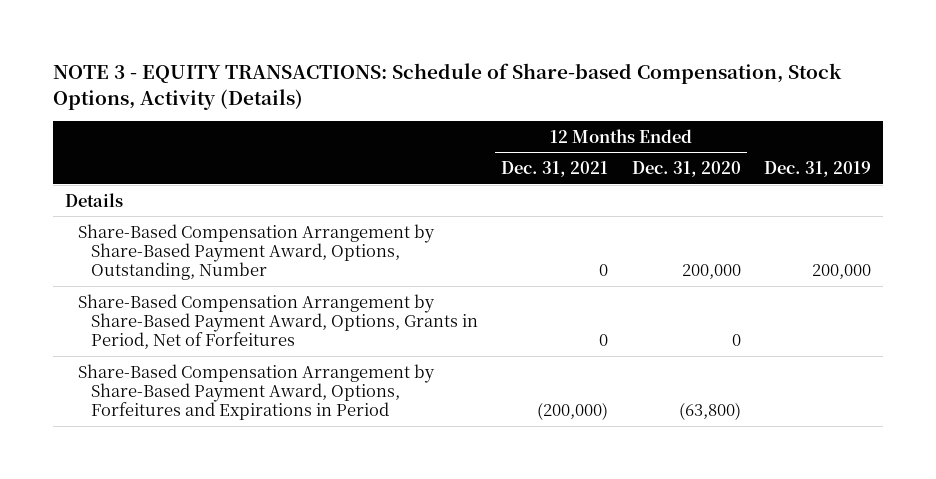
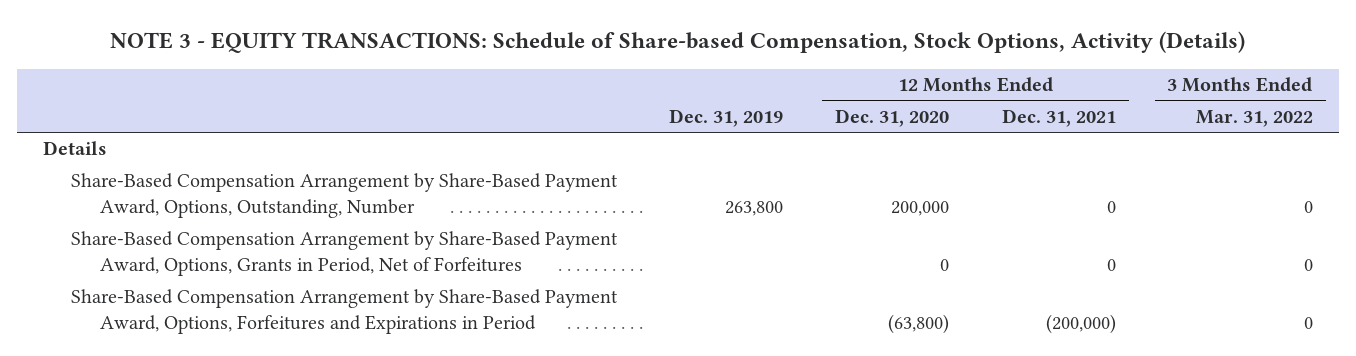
- | 12 Months Ended Dec. 31, 2021 | 12 Months Ended Dec. 31, 2020 | Dec. 31, 2019
+ | Dec. 31, 2019 | 12 Months Ended Dec. 31, 2020 | 12 Months Ended Dec. 31, 2021 | 3 Months Ended Mar. 31, 2022
- Share-Based Compensation Arrangement by Share-Based Payment Award, Options, Outstanding, Number | 0 | 200,000 | 200,000
+ Share-Based Compensation Arrangement by Share-Based Payment Award, Options, Outstanding, Number | 263,800 | 200,000 | 0 | 0

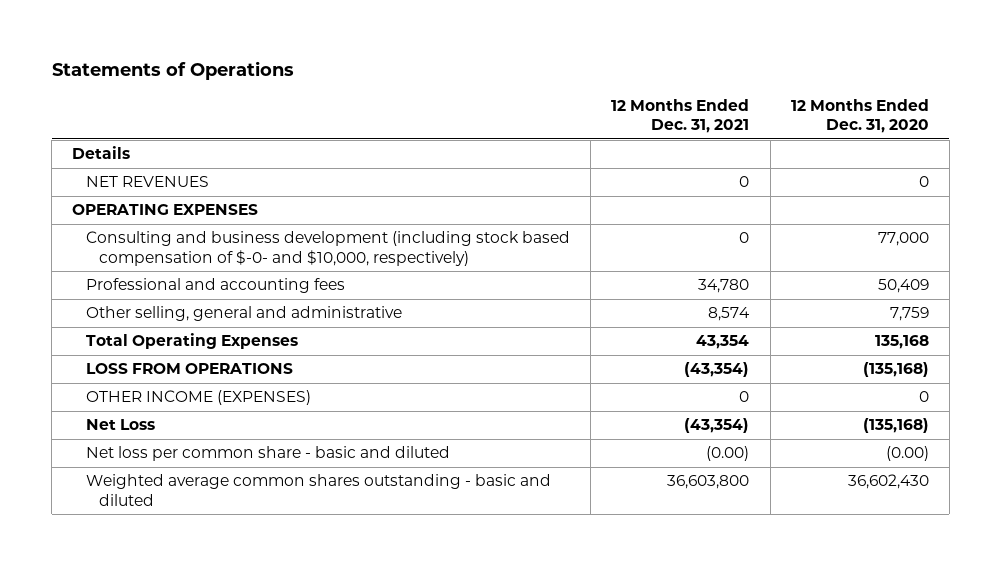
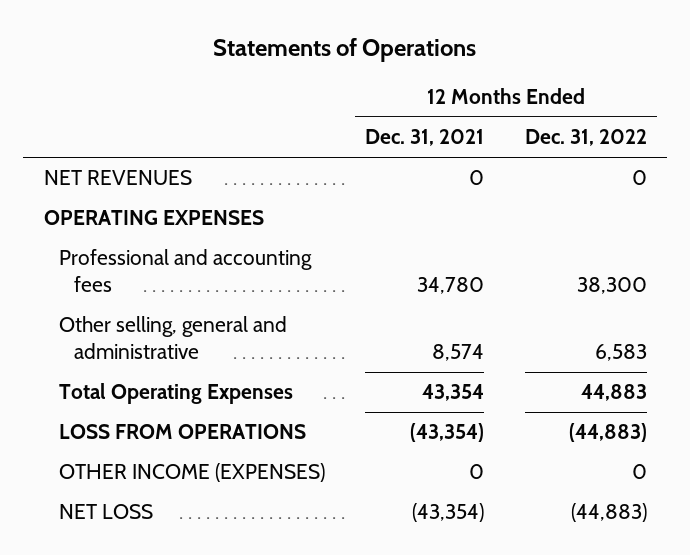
- | 12 Months Ended Dec. 31, 2021 | 12 Months Ended Dec. 31, 2020
+ | 12 Months Ended Dec. 31, 2021 | 12 Months Ended Dec. 31, 2022
- Details
- Consulting and business development (including stock based compensation of $-0- and $10,000, respectively) | 0 | 77,000
- Net Loss | (43,354) | (135,168)
- Net loss per common share - basic and diluted | (0.00) | (0.00)
- Weighted average common shares outstanding - basic and diluted | 36,603,800 | 36,602,430
+ NET LOSS | (43,354) | (44,883)

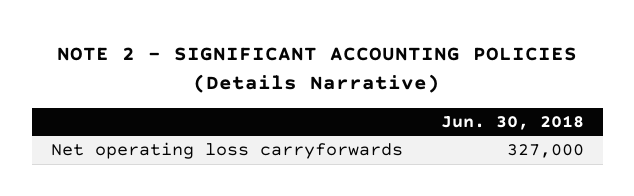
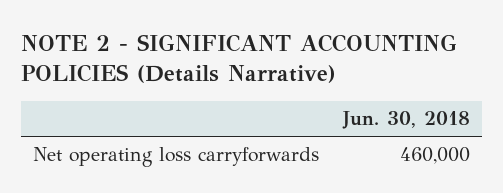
- Net operating loss carryforwards | 327,000
+ Net operating loss carryforwards | 460,000

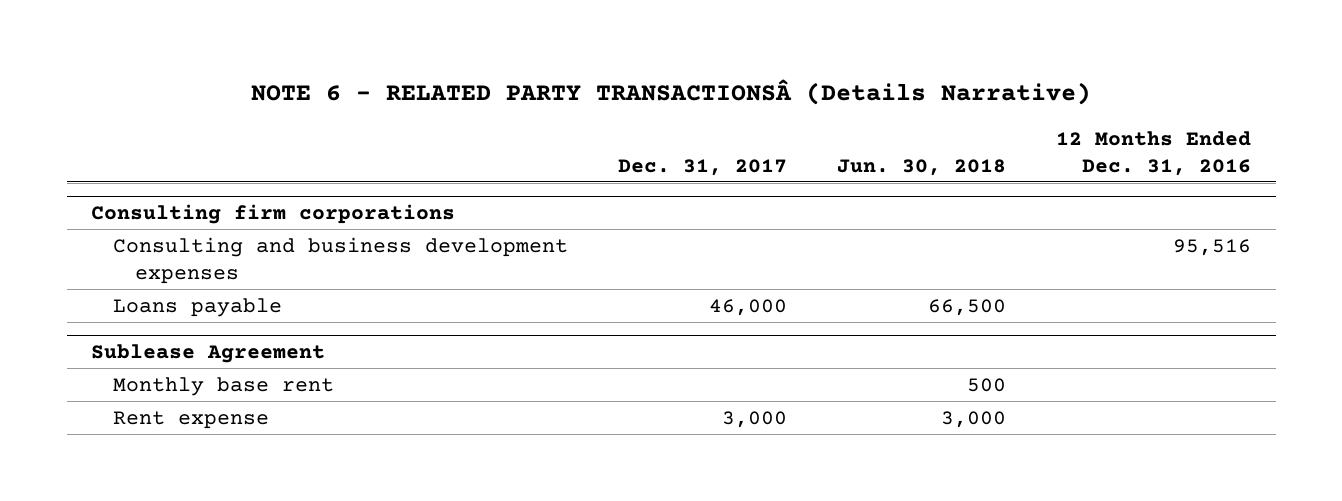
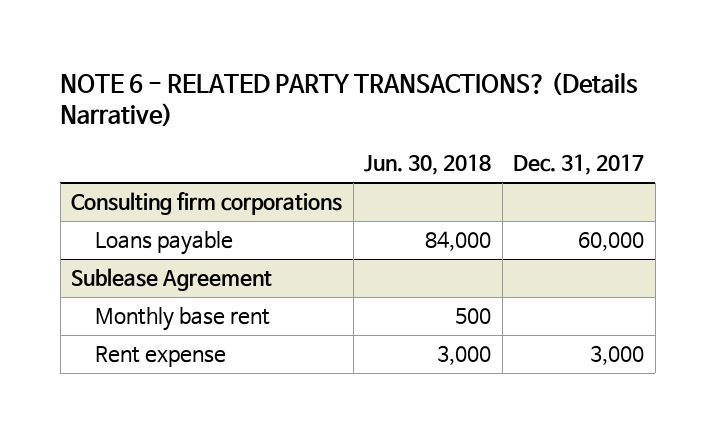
- NOTE 6 - RELATED PARTY TRANSACTIONSÂ (Details Narrative)
+ NOTE 6 - RELATED PARTY TRANSACTIONS? (Details Narrative)
- | Dec. 31, 2017 | Jun. 30, 2018 | 12 Months Ended Dec. 31, 2016
+ | Jun. 30, 2018 | Dec. 31, 2017
@ Consulting firm corporations
- Consulting and business development expenses | | | 95,516
- Loans payable | 46,000 | 66,500 |
+ Loans payable | 84,000 | 60,000

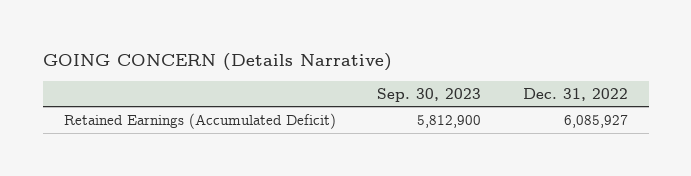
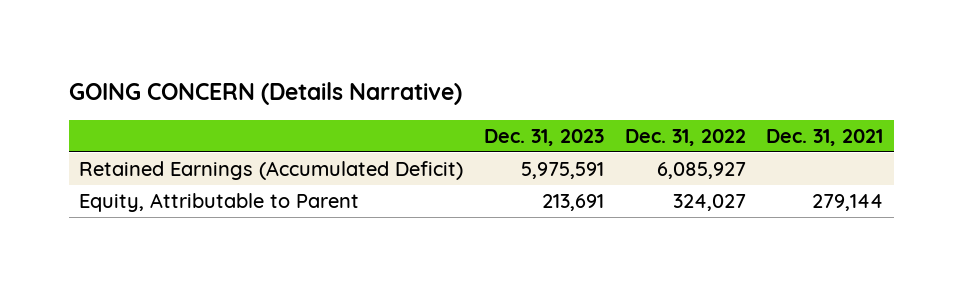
- | Sep. 30, 2023 | Dec. 31, 2022
+ | Dec. 31, 2023 | Dec. 31, 2022 | Dec. 31, 2021
+ Equity, Attributable to Parent | 213,691 | 324,027 | 279,144

